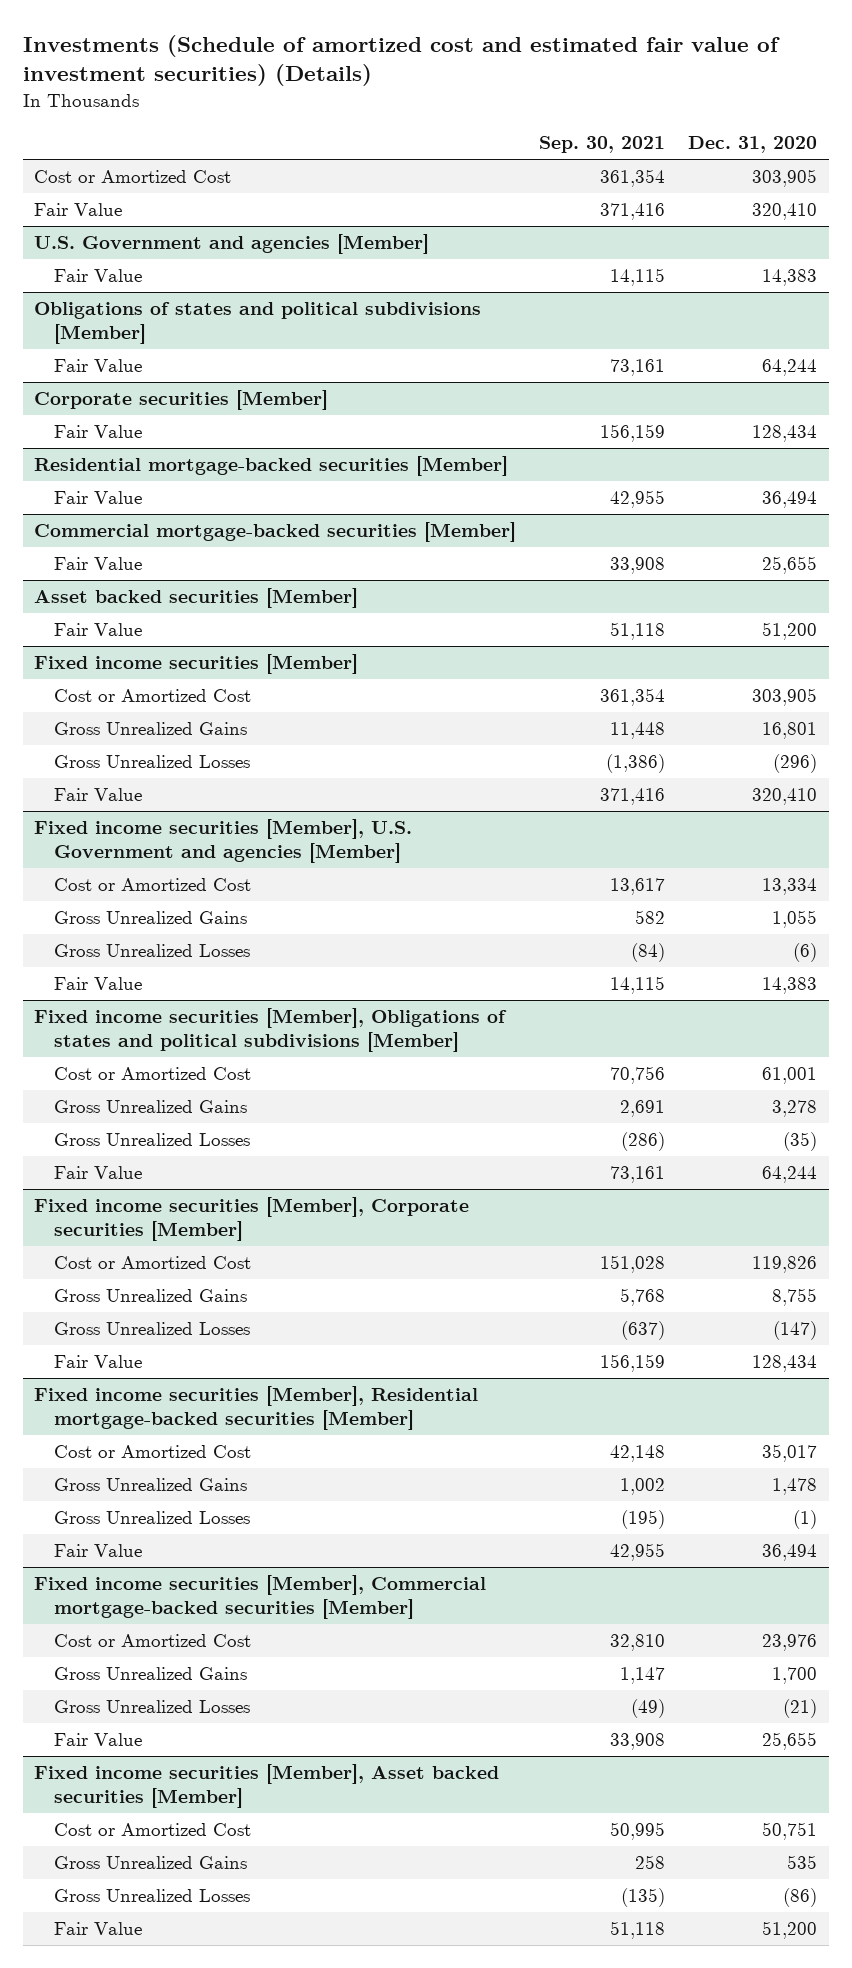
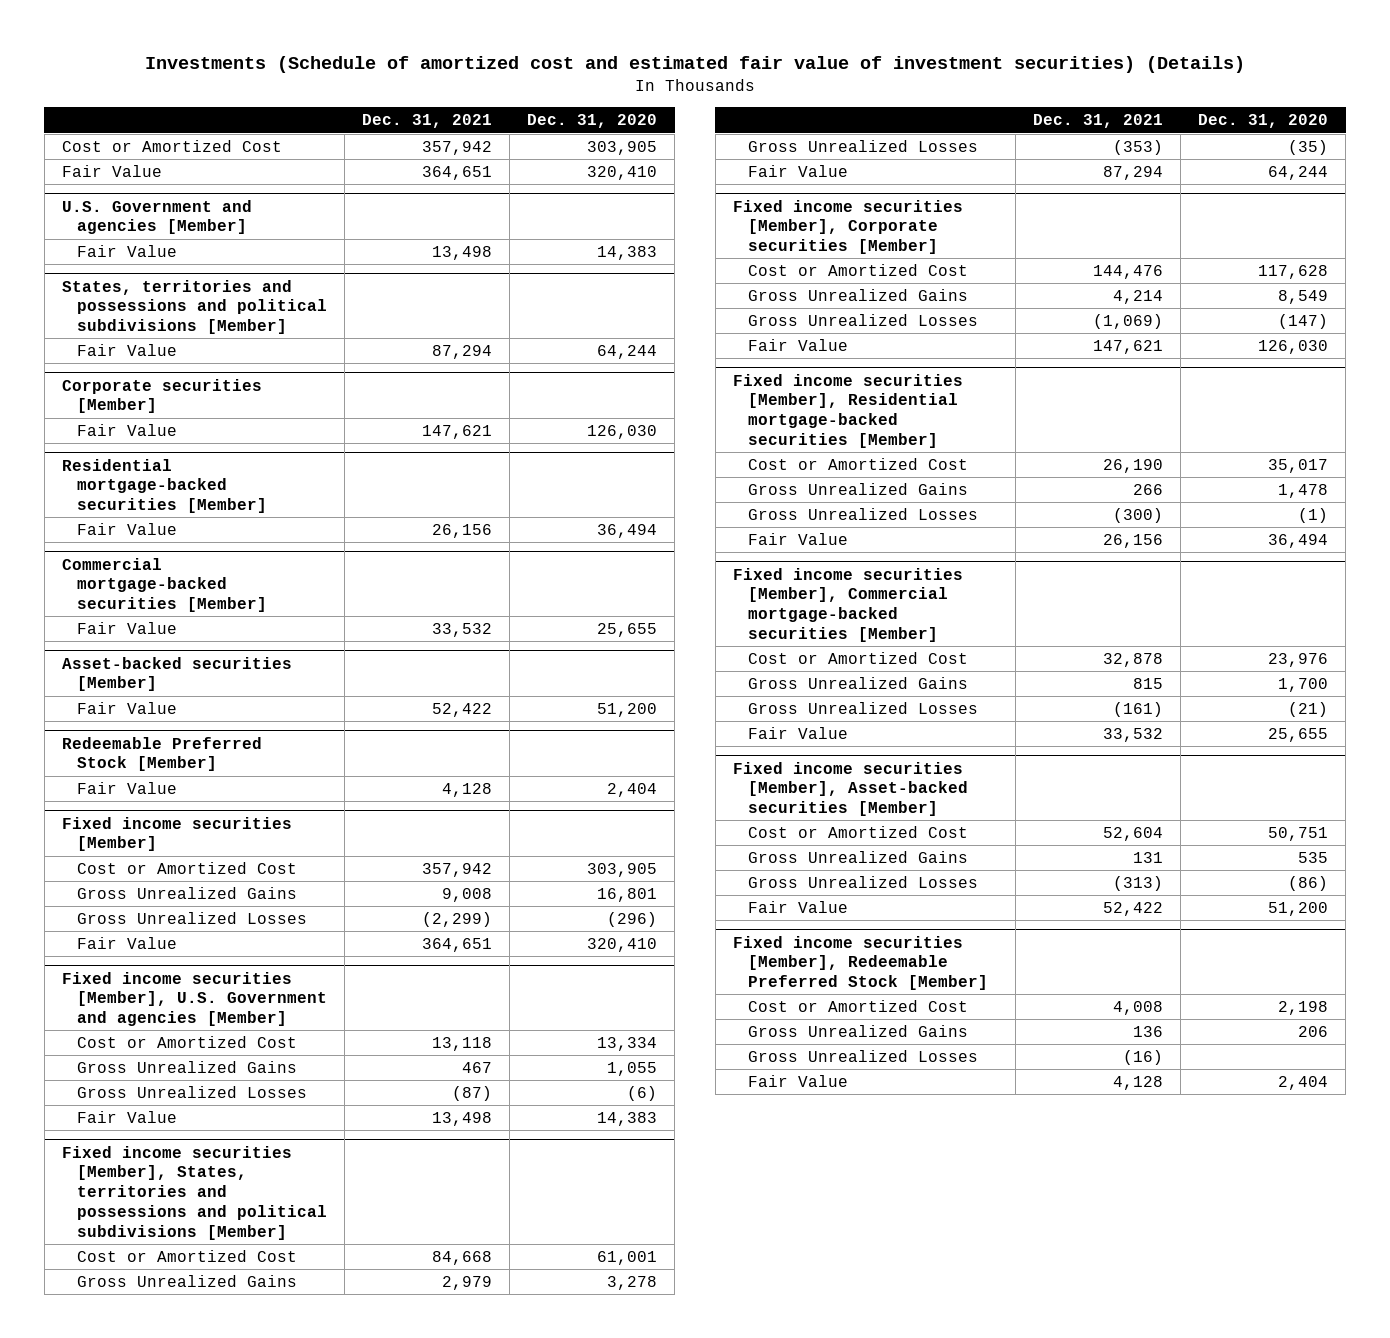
- | Sep. 30, 2021 | Dec. 31, 2020
+ | Dec. 31, 2021 | Dec. 31, 2020
- Obligations of states and political subdivisions [Member]
+ States, territories and possessions and political subdivisions [Member]
@ Corporate securities [Member]
- Fair Value | 156,159 | 128,434
+ Fair Value | 147,621 | 126,030
- Asset backed securities [Member]
+ Asset-backed securities [Member]
+ Redeemable Preferred Stock [Member]
+ Fair Value | 4,128 | 2,404
- Fixed income securities [Member], Obligations of states and political subdivisions [Member]
+ Fixed income securities [Member], States, territories and possessions and political subdivisions [Member]
@ Fixed income securities [Member], Corporate securities [Member]
- Cost or Amortized Cost | 151,028 | 119,826
- Gross Unrealized Gains | 5,768 | 8,755
+ Cost or Amortized Cost | 144,476 | 117,628
+ Gross Unrealized Gains | 4,214 | 8,549
- Fair Value | 156,159 | 128,434
+ Fair Value | 147,621 | 126,030
- Fixed income securities [Member], Asset backed securities [Member]
+ Fixed income securities [Member], Asset-backed securities [Member]
+ Fixed income securities [Member], Redeemable Preferred Stock [Member]
+ Cost or Amortized Cost | 4,008 | 2,198
+ Gross Unrealized Gains | 136 | 206
+ Gross Unrealized Losses | (16) |
+ Fair Value | 4,128 | 2,404

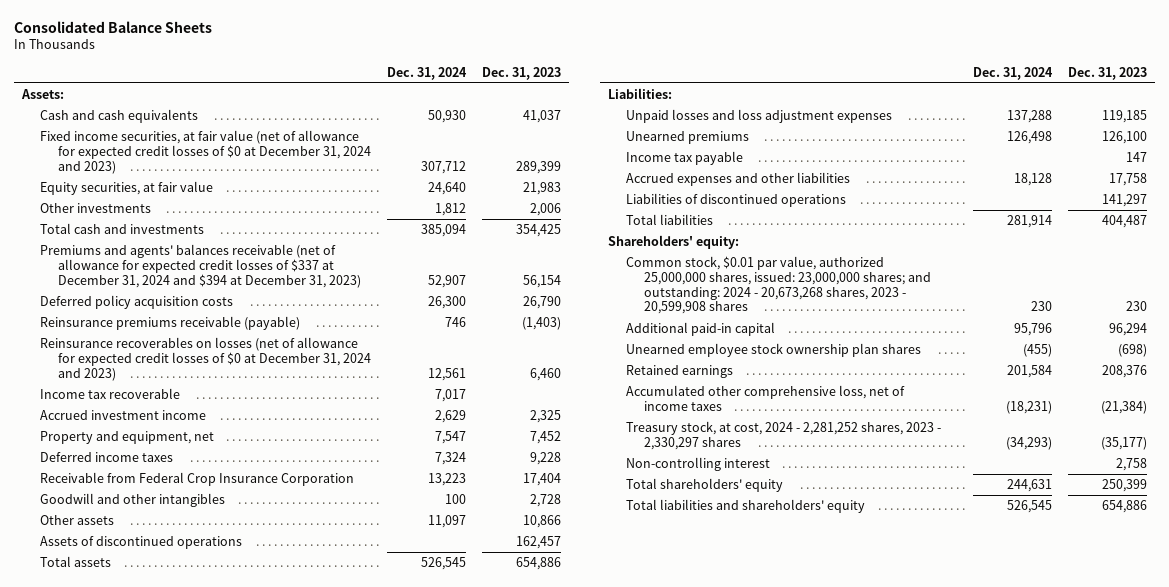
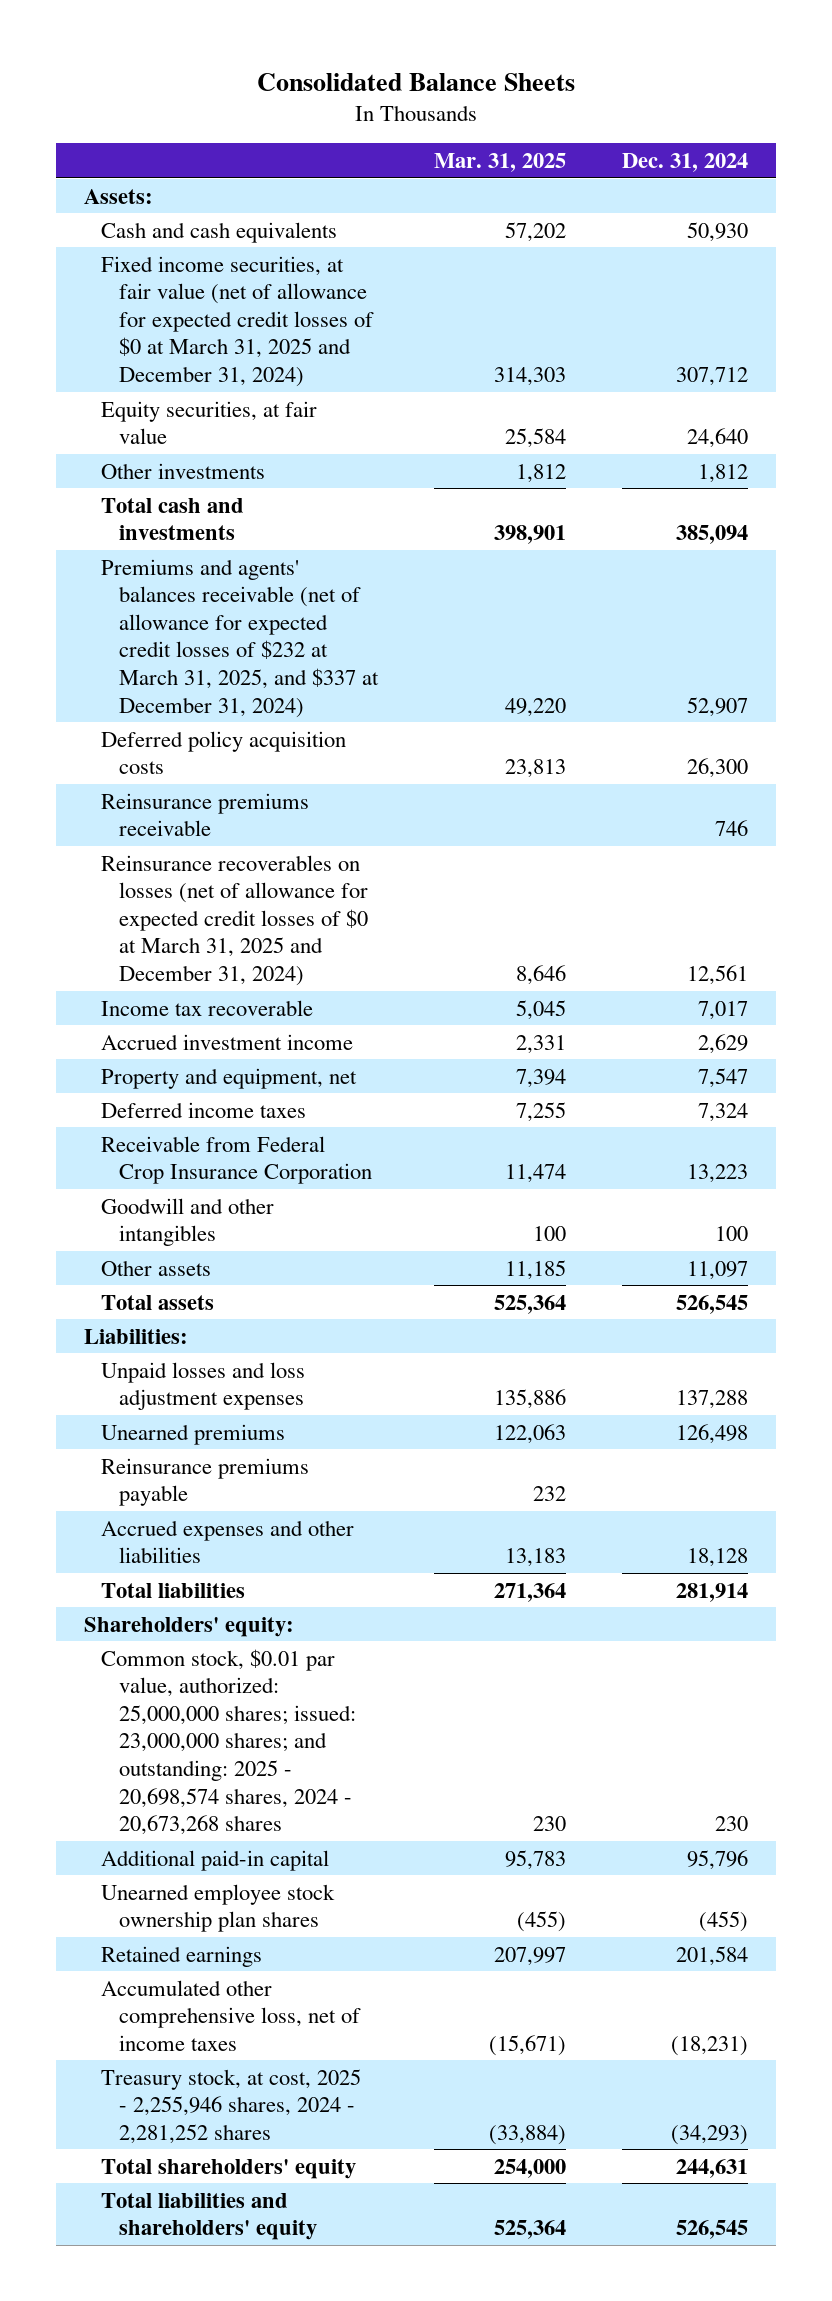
- | Dec. 31, 2024 | Dec. 31, 2023
+ | Mar. 31, 2025 | Dec. 31, 2024
- Fixed income securities, at fair value (net of allowance for expected credit losses of $0 at December 31, 2024 and 2023) | 307,712 | 289,399
+ Fixed income securities, at fair value (net of allowance for expected credit losses of $0 at March 31, 2025 and December 31, 2024) | 314,303 | 307,712
- Premiums and agents' balances receivable (net of allowance for expected credit losses of $337 at December 31, 2024 and $394 at December 31, 2023) | 52,907 | 56,154
+ Premiums and agents' balances receivable (net of allowance for expected credit losses of $232 at March 31, 2025, and $337 at December 31, 2024) | 49,220 | 52,907
- Reinsurance premiums receivable (payable) | 746 | (1,403)
- Reinsurance recoverables on losses (net of allowance for expected credit losses of $0 at December 31, 2024 and 2023) | 12,561 | 6,460
+ Reinsurance premiums receivable | | 746
+ Reinsurance recoverables on losses (net of allowance for expected credit losses of $0 at March 31, 2025 and December 31, 2024) | 8,646 | 12,561
- Assets of discontinued operations | | 162,457
- Income tax payable | | 147
+ Reinsurance premiums payable | 232 |
- Liabilities of discontinued operations | | 141,297
- Common stock, $0.01 par value, authorized 25,000,000 shares, issued: 23,000,000 shares; and outstanding: 2024 - 20,673,268 shares, 2023 - 20,599,908 shares | 230 | 230
+ Common stock, $0.01 par value, authorized: 25,000,000 shares; issued: 23,000,000 shares; and outstanding: 2025 - 20,698,574 shares, 2024 - 20,673,268 shares | 230 | 230
- Treasury stock, at cost, 2024 - 2,281,252 shares, 2023 - 2,330,297 shares | (34,293) | (35,177)
- Non-controlling interest | | 2,758
+ Treasury stock, at cost, 2025 - 2,255,946 shares, 2024 - 2,281,252 shares | (33,884) | (34,293)

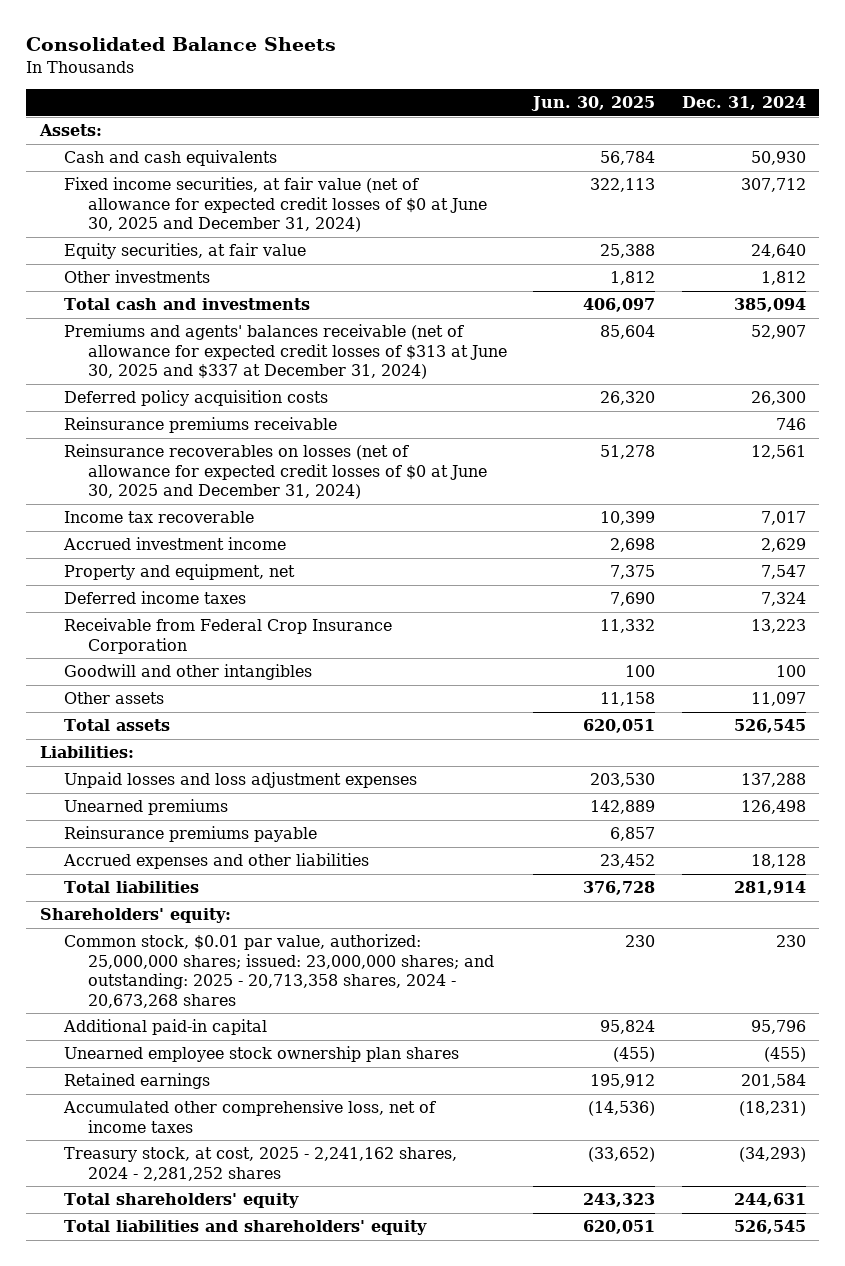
- | Mar. 31, 2025 | Dec. 31, 2024
+ | Jun. 30, 2025 | Dec. 31, 2024
- Fixed income securities, at fair value (net of allowance for expected credit losses of $0 at March 31, 2025 and December 31, 2024) | 314,303 | 307,712
+ Fixed income securities, at fair value (net of allowance for expected credit losses of $0 at June 30, 2025 and December 31, 2024) | 322,113 | 307,712
- Premiums and agents' balances receivable (net of allowance for expected credit losses of $232 at March 31, 2025, and $337 at December 31, 2024) | 49,220 | 52,907
+ Premiums and agents' balances receivable (net of allowance for expected credit losses of $313 at June 30, 2025 and $337 at December 31, 2024) | 85,604 | 52,907
- Reinsurance recoverables on losses (net of allowance for expected credit losses of $0 at March 31, 2025 and December 31, 2024) | 8,646 | 12,561
+ Reinsurance recoverables on losses (net of allowance for expected credit losses of $0 at June 30, 2025 and December 31, 2024) | 51,278 | 12,561
- Common stock, $0.01 par value, authorized: 25,000,000 shares; issued: 23,000,000 shares; and outstanding: 2025 - 20,698,574 shares, 2024 - 20,673,268 shares | 230 | 230
+ Common stock, $0.01 par value, authorized: 25,000,000 shares; issued: 23,000,000 shares; and outstanding: 2025 - 20,713,358 shares, 2024 - 20,673,268 shares | 230 | 230
- Treasury stock, at cost, 2025 - 2,255,946 shares, 2024 - 2,281,252 shares | (33,884) | (34,293)
+ Treasury stock, at cost, 2025 - 2,241,162 shares, 2024 - 2,281,252 shares | (33,652) | (34,293)

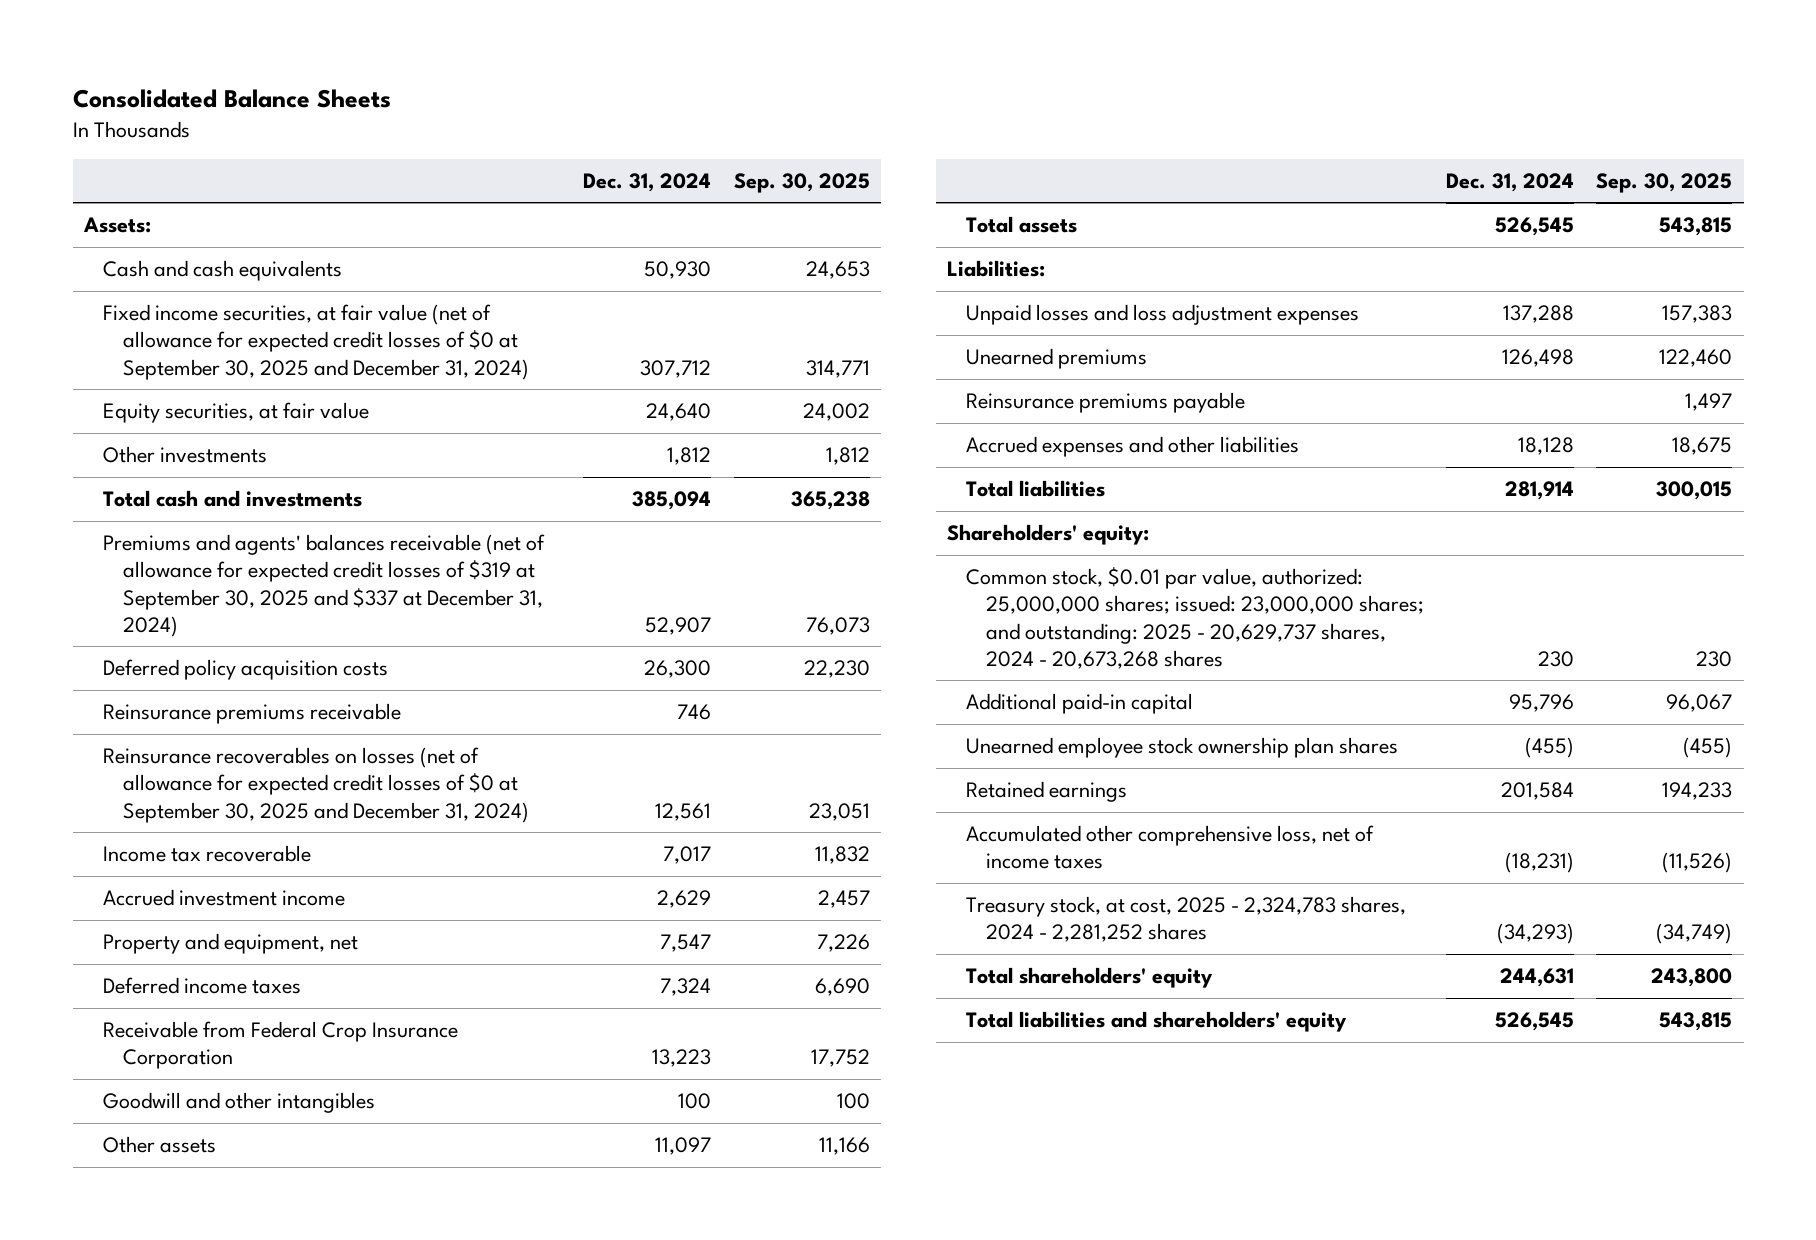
- | Jun. 30, 2025 | Dec. 31, 2024
+ | Dec. 31, 2024 | Sep. 30, 2025
- Fixed income securities, at fair value (net of allowance for expected credit losses of $0 at June 30, 2025 and December 31, 2024) | 322,113 | 307,712
+ Fixed income securities, at fair value (net of allowance for expected credit losses of $0 at September 30, 2025 and December 31, 2024) | 307,712 | 314,771
- Premiums and agents' balances receivable (net of allowance for expected credit losses of $313 at June 30, 2025 and $337 at December 31, 2024) | 85,604 | 52,907
+ Premiums and agents' balances receivable (net of allowance for expected credit losses of $319 at September 30, 2025 and $337 at December 31, 2024) | 52,907 | 76,073
- Reinsurance recoverables on losses (net of allowance for expected credit losses of $0 at June 30, 2025 and December 31, 2024) | 51,278 | 12,561
+ Reinsurance recoverables on losses (net of allowance for expected credit losses of $0 at September 30, 2025 and December 31, 2024) | 12,561 | 23,051
- Common stock, $0.01 par value, authorized: 25,000,000 shares; issued: 23,000,000 shares; and outstanding: 2025 - 20,713,358 shares, 2024 - 20,673,268 shares | 230 | 230
+ Common stock, $0.01 par value, authorized: 25,000,000 shares; issued: 23,000,000 shares; and outstanding: 2025 - 20,629,737 shares, 2024 - 20,673,268 shares | 230 | 230
- Treasury stock, at cost, 2025 - 2,241,162 shares, 2024 - 2,281,252 shares | (33,652) | (34,293)
+ Treasury stock, at cost, 2025 - 2,324,783 shares, 2024 - 2,281,252 shares | (34,293) | (34,749)

